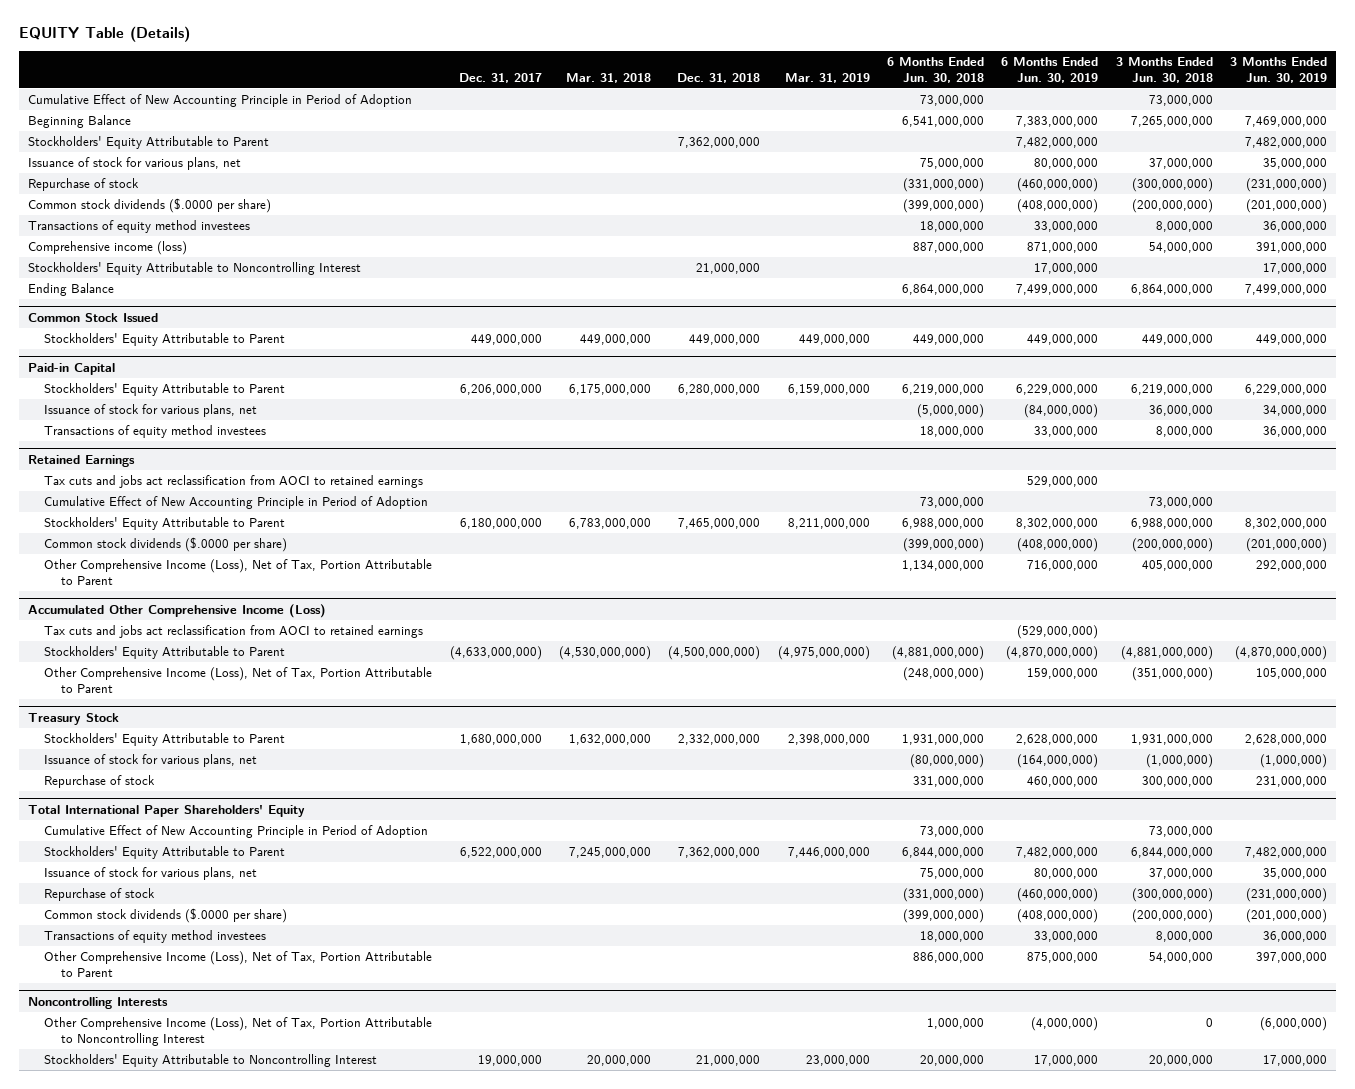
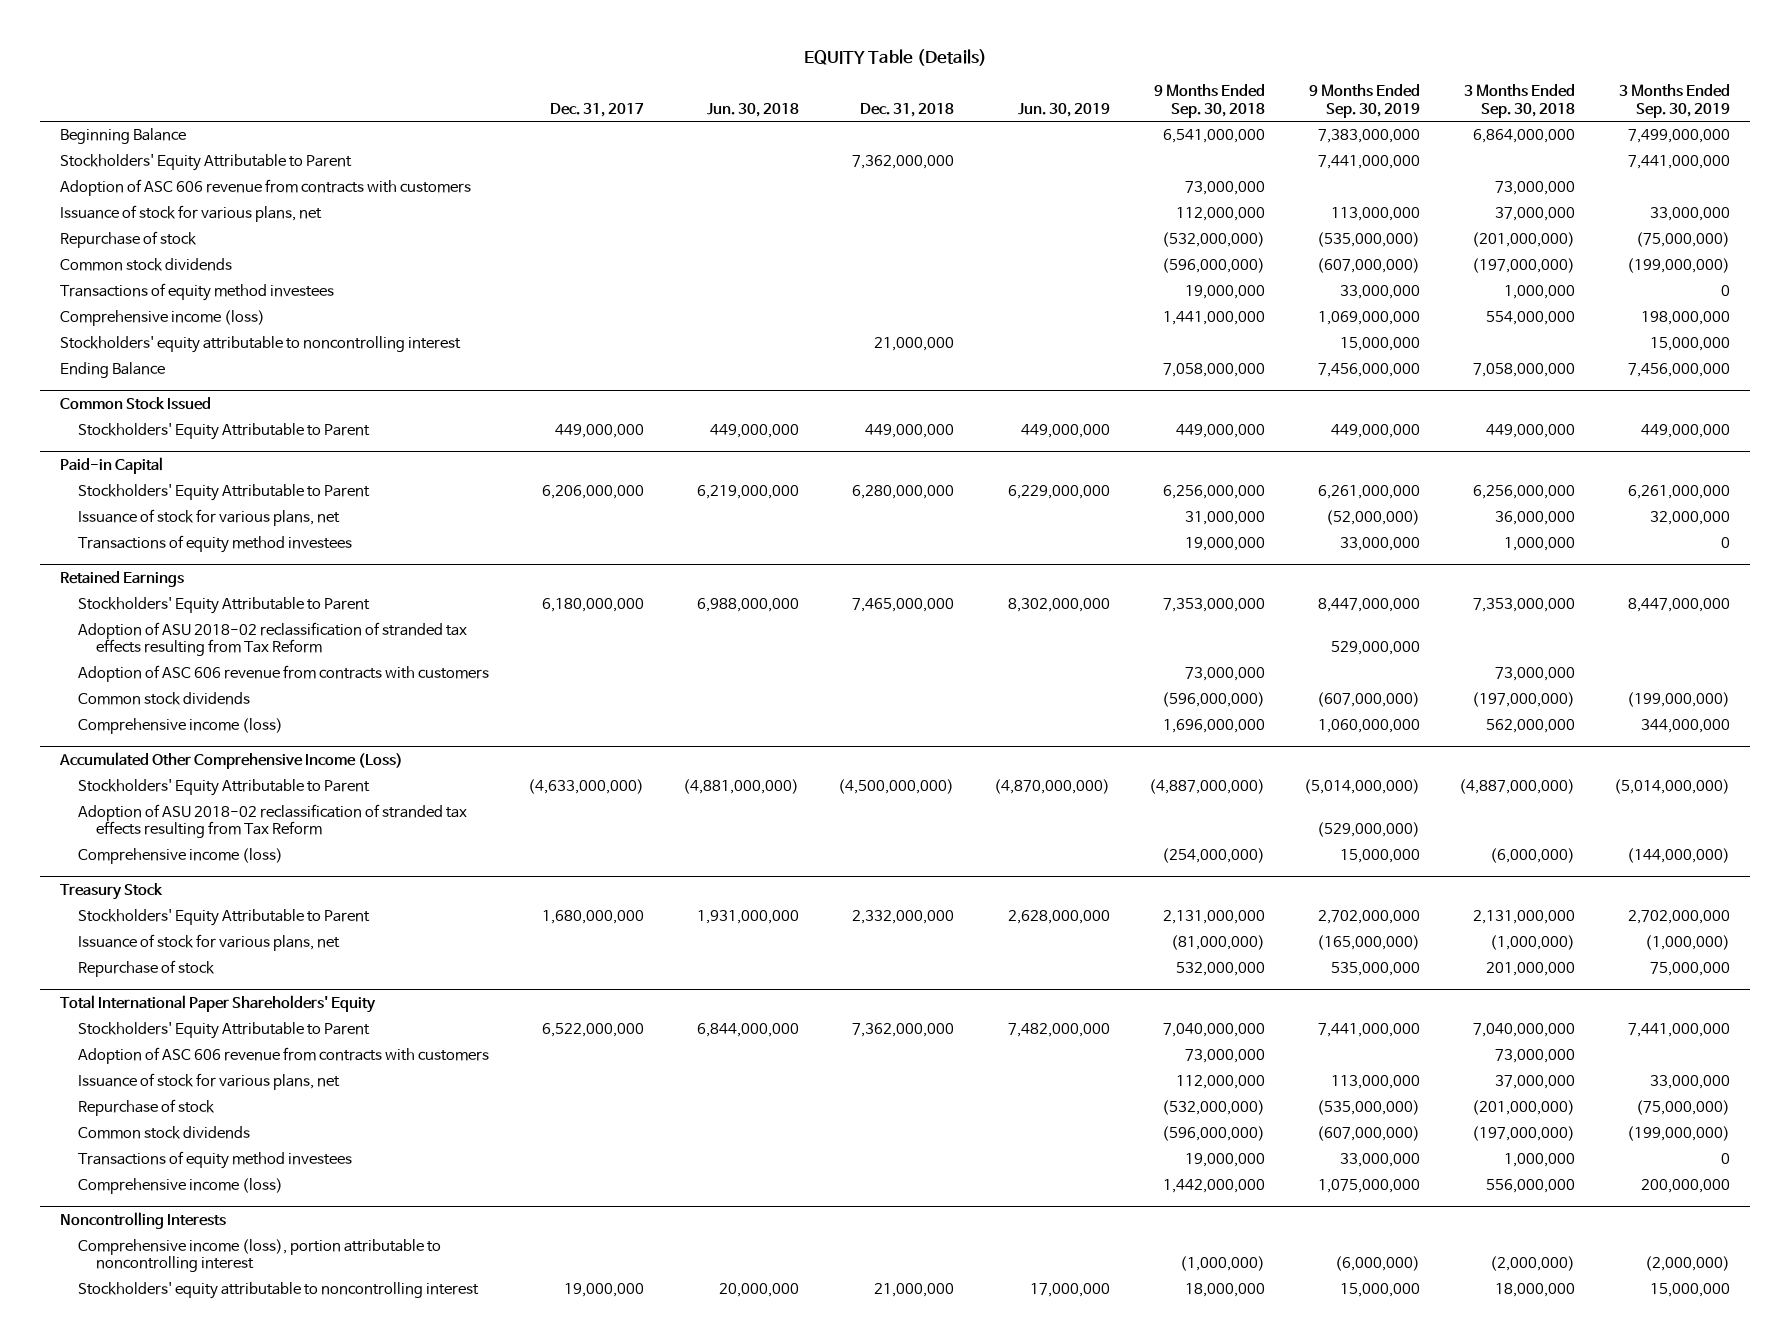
- | Dec. 31, 2017 | Mar. 31, 2018 | Dec. 31, 2018 | Mar. 31, 2019 | 6 Months Ended Jun. 30, 2018 | 6 Months Ended Jun. 30, 2019 | 3 Months Ended Jun. 30, 2018 | 3 Months Ended Jun. 30, 2019
+ | Dec. 31, 2017 | Jun. 30, 2018 | Dec. 31, 2018 | Jun. 30, 2019 | 9 Months Ended Sep. 30, 2018 | 9 Months Ended Sep. 30, 2019 | 3 Months Ended Sep. 30, 2018 | 3 Months Ended Sep. 30, 2019
- Cumulative Effect of New Accounting Principle in Period of Adoption | | | | | 73,000,000 | | 73,000,000 |
+ Adoption of ASC 606 revenue from contracts with customers | | | | | 73,000,000 | | 73,000,000 |
- Common stock dividends ($.0000 per share) | | | | | (399,000,000) | (408,000,000) | (200,000,000) | (201,000,000)
+ Common stock dividends | | | | | (596,000,000) | (607,000,000) | (197,000,000) | (199,000,000)
- Stockholders' Equity Attributable to Noncontrolling Interest | | | 21,000,000 | | | 17,000,000 | | 17,000,000
+ Stockholders' equity attributable to noncontrolling interest | | | 21,000,000 | | | 15,000,000 | | 15,000,000
@ Retained Earnings
- Tax cuts and jobs act reclassification from AOCI to retained earnings | | | | | | 529,000,000 | |
- Cumulative Effect of New Accounting Principle in Period of Adoption | | | | | 73,000,000 | | 73,000,000 |
- Common stock dividends ($.0000 per share) | | | | | (399,000,000) | (408,000,000) | (200,000,000) | (201,000,000)
- Other Comprehensive Income (Loss), Net of Tax, Portion Attributable to Parent | | | | | 1,134,000,000 | 716,000,000 | 405,000,000 | 292,000,000
+ Adoption of ASU 2018-02 reclassification of stranded tax effects resulting from Tax Reform | | | | | | 529,000,000 | |
+ Adoption of ASC 606 revenue from contracts with customers | | | | | 73,000,000 | | 73,000,000 |
+ Common stock dividends | | | | | (596,000,000) | (607,000,000) | (197,000,000) | (199,000,000)
+ Comprehensive income (loss) | | | | | 1,696,000,000 | 1,060,000,000 | 562,000,000 | 344,000,000
@ Accumulated Other Comprehensive Income (Loss)
- Tax cuts and jobs act reclassification from AOCI to retained earnings | | | | | | (529,000,000) | |
- Other Comprehensive Income (Loss), Net of Tax, Portion Attributable to Parent | | | | | (248,000,000) | 159,000,000 | (351,000,000) | 105,000,000
+ Adoption of ASU 2018-02 reclassification of stranded tax effects resulting from Tax Reform | | | | | | (529,000,000) | |
+ Comprehensive income (loss) | | | | | (254,000,000) | 15,000,000 | (6,000,000) | (144,000,000)
@ Total International Paper Shareholders' Equity
- Cumulative Effect of New Accounting Principle in Period of Adoption | | | | | 73,000,000 | | 73,000,000 |
+ Adoption of ASC 606 revenue from contracts with customers | | | | | 73,000,000 | | 73,000,000 |
- Common stock dividends ($.0000 per share) | | | | | (399,000,000) | (408,000,000) | (200,000,000) | (201,000,000)
+ Common stock dividends | | | | | (596,000,000) | (607,000,000) | (197,000,000) | (199,000,000)
- Other Comprehensive Income (Loss), Net of Tax, Portion Attributable to Parent | | | | | 886,000,000 | 875,000,000 | 54,000,000 | 397,000,000
+ Comprehensive income (loss) | | | | | 1,442,000,000 | 1,075,000,000 | 556,000,000 | 200,000,000
@ Noncontrolling Interests
- Other Comprehensive Income (Loss), Net of Tax, Portion Attributable to Noncontrolling Interest | | | | | 1,000,000 | (4,000,000) | 0 | (6,000,000)
- Stockholders' Equity Attributable to Noncontrolling Interest | 19,000,000 | 20,000,000 | 21,000,000 | 23,000,000 | 20,000,000 | 17,000,000 | 20,000,000 | 17,000,000
+ Comprehensive income (loss), portion attributable to noncontrolling interest | | | | | (1,000,000) | (6,000,000) | (2,000,000) | (2,000,000)
+ Stockholders' equity attributable to noncontrolling interest | 19,000,000 | 20,000,000 | 21,000,000 | 17,000,000 | 18,000,000 | 15,000,000 | 18,000,000 | 15,000,000

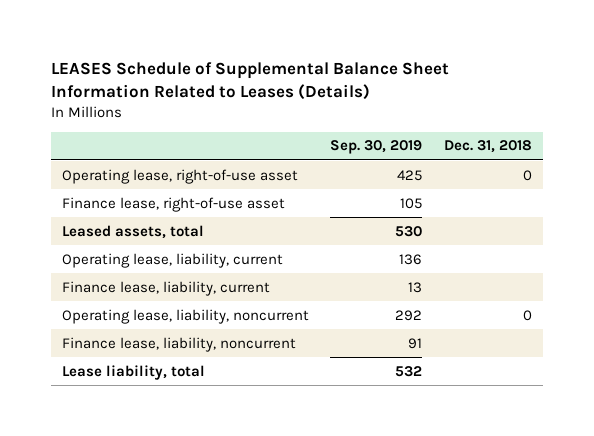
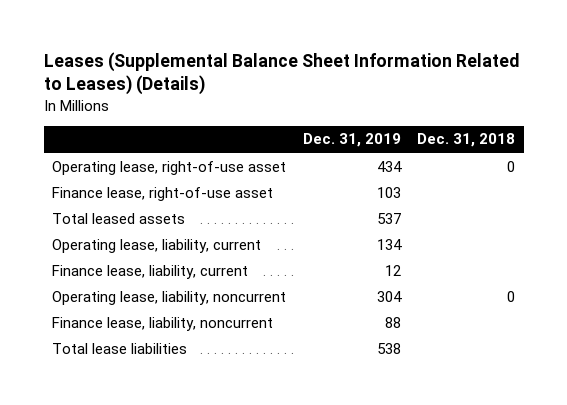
- LEASES Schedule of Supplemental Balance Sheet Information Related to Leases (Details)
+ Leases (Supplemental Balance Sheet Information Related to Leases) (Details)
- | Sep. 30, 2019 | Dec. 31, 2018
+ | Dec. 31, 2019 | Dec. 31, 2018
- Leased assets, total | 530 |
+ Total leased assets | 537 |
- Lease liability, total | 532 |
+ Total lease liabilities | 538 |

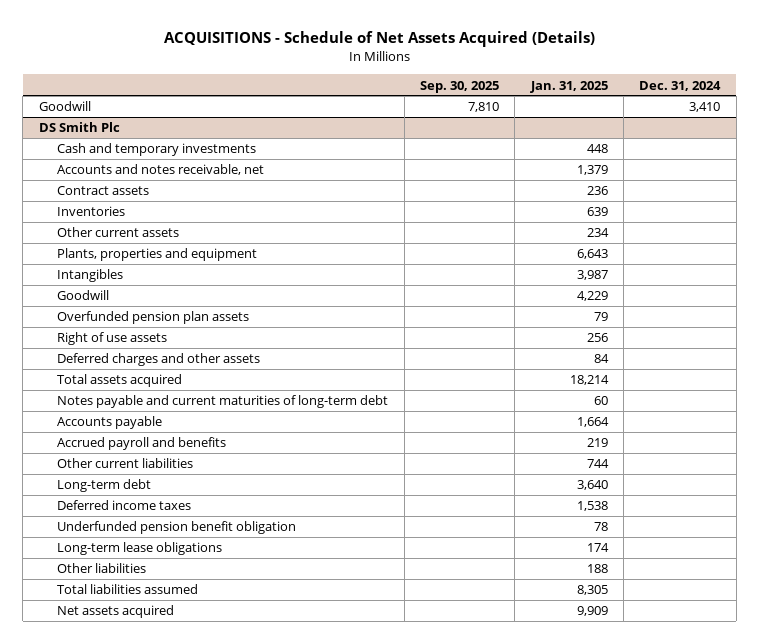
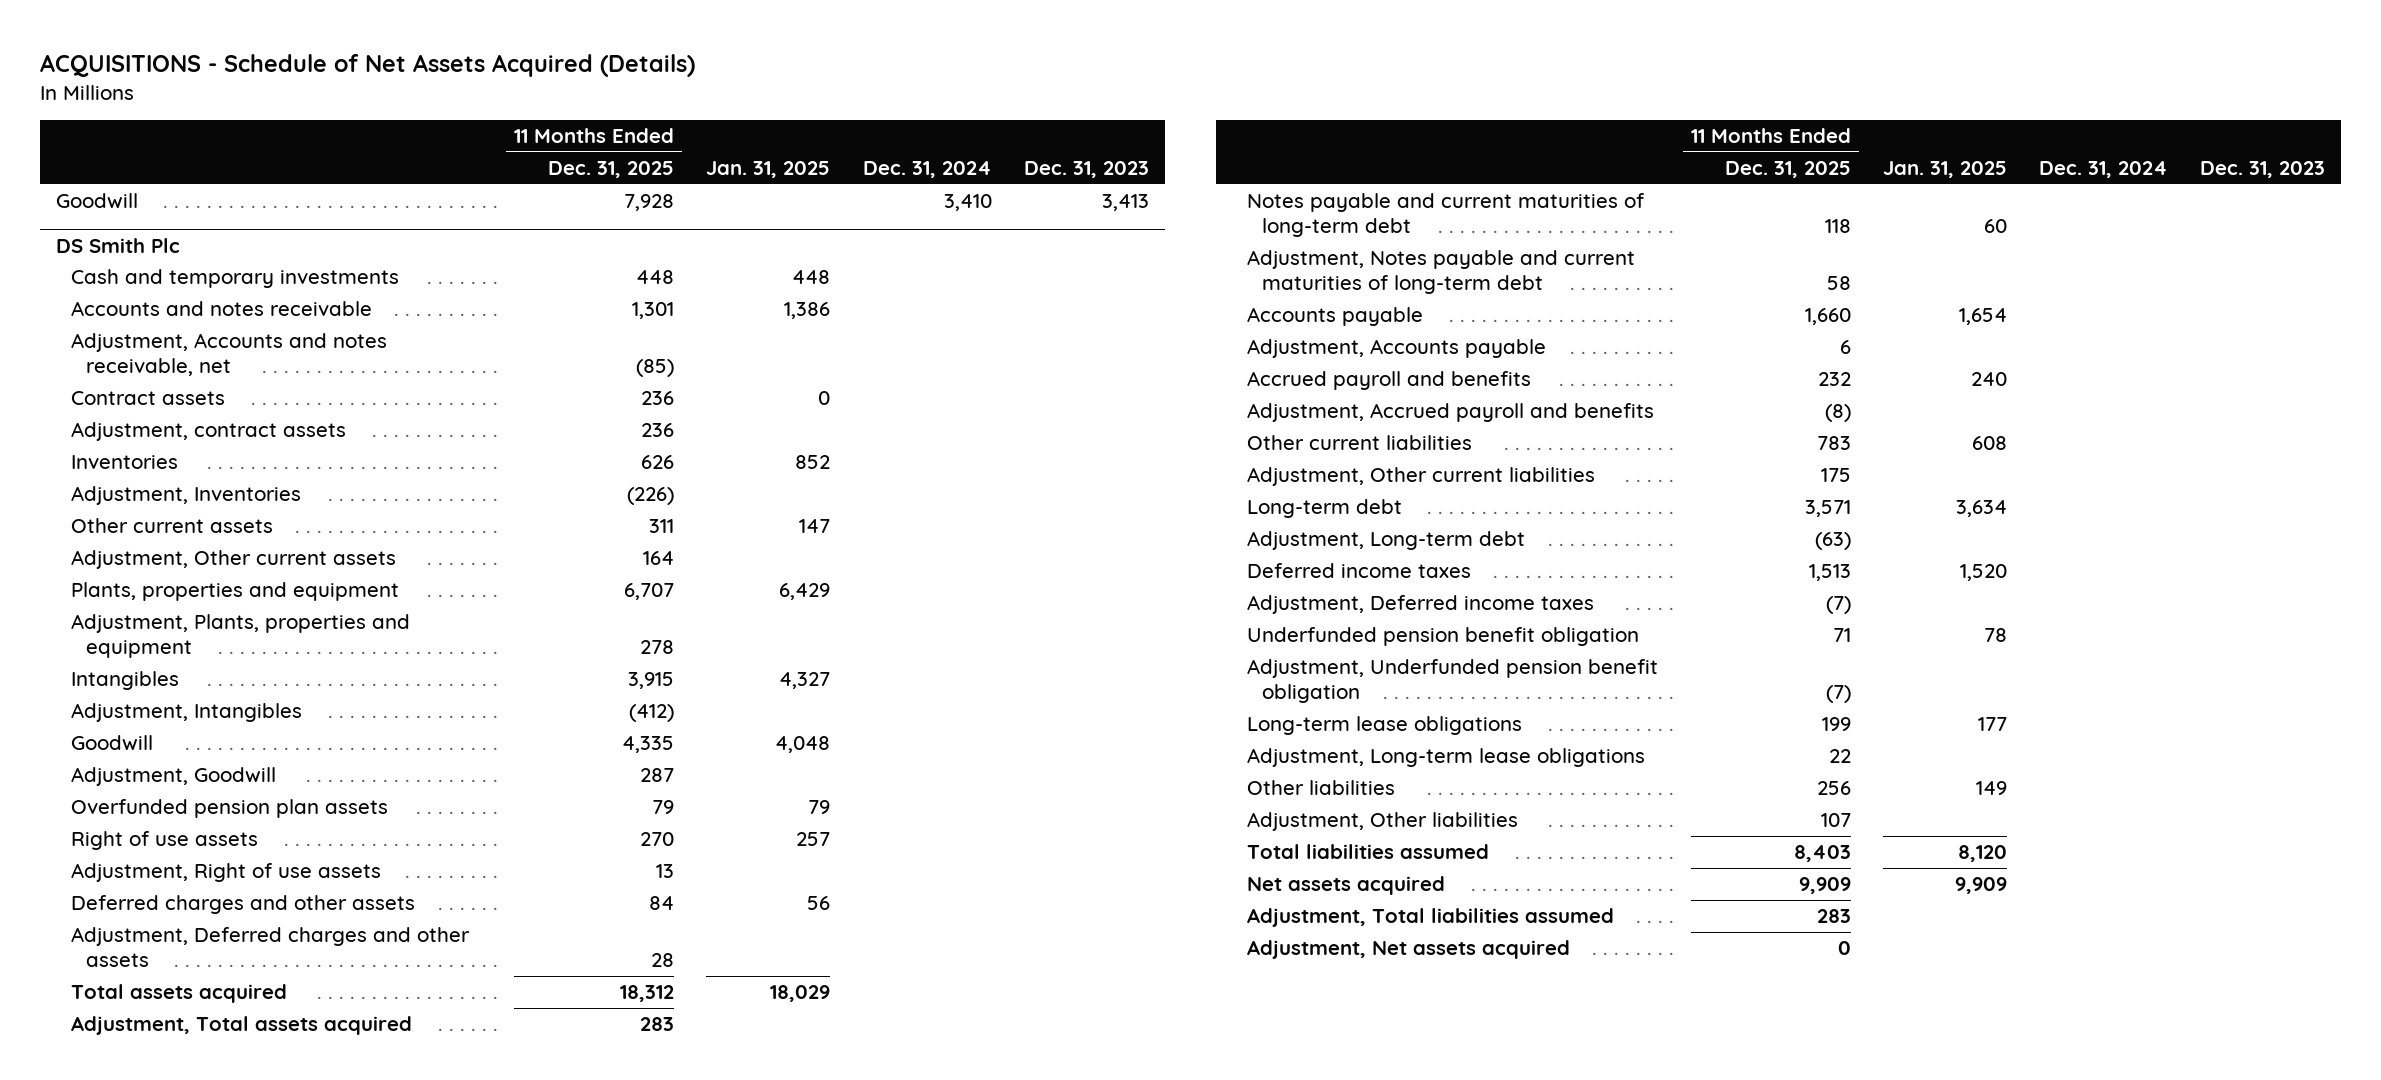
- | Sep. 30, 2025 | Jan. 31, 2025 | Dec. 31, 2024
+ | 11 Months Ended Dec. 31, 2025 | Jan. 31, 2025 | Dec. 31, 2024 | Dec. 31, 2023
@ DS Smith Plc
- Accounts and notes receivable, net | | 1,379 |
- Contract assets | | 236 |
- Inventories | | 639 |
- Other current assets | | 234 |
- Plants, properties and equipment | | 6,643 |
- Intangibles | | 3,987 |
- Goodwill | | 4,229 |
+ Accounts and notes receivable | 1,301 | 1,386 | |
+ Adjustment, Accounts and notes receivable, net | (85) | | |
+ Contract assets | 236 | 0 | |
+ Adjustment, contract assets | 236 | | |
+ Inventories | 626 | 852 | |
+ Adjustment, Inventories | (226) | | |
+ Other current assets | 311 | 147 | |
+ Adjustment, Other current assets | 164 | | |
+ Plants, properties and equipment | 6,707 | 6,429 | |
+ Adjustment, Plants, properties and equipment | 278 | | |
+ Intangibles | 3,915 | 4,327 | |
+ Adjustment, Intangibles | (412) | | |
+ Goodwill | 4,335 | 4,048 | |
+ Adjustment, Goodwill | 287 | | |
- Right of use assets | | 256 |
- Deferred charges and other assets | | 84 |
- Total assets acquired | | 18,214 |
+ Right of use assets | 270 | 257 | |
+ Adjustment, Right of use assets | 13 | | |
+ Deferred charges and other assets | 84 | 56 | |
+ Adjustment, Deferred charges and other assets | 28 | | |
+ Total assets acquired | 18,312 | 18,029 | |
+ Adjustment, Total assets acquired | 283 | | |
- Accounts payable | | 1,664 |
- Accrued payroll and benefits | | 219 |
- Other current liabilities | | 744 |
- Long-term debt | | 3,640 |
- Deferred income taxes | | 1,538 |
+ Adjustment, Notes payable and current maturities of long-term debt | 58 | | |
+ Accounts payable | 1,660 | 1,654 | |
+ Adjustment, Accounts payable | 6 | | |
+ Accrued payroll and benefits | 232 | 240 | |
+ Adjustment, Accrued payroll and benefits | (8) | | |
+ Other current liabilities | 783 | 608 | |
+ Adjustment, Other current liabilities | 175 | | |
+ Long-term debt | 3,571 | 3,634 | |
+ Adjustment, Long-term debt | (63) | | |
+ Deferred income taxes | 1,513 | 1,520 | |
+ Adjustment, Deferred income taxes | (7) | | |
- Long-term lease obligations | | 174 |
- Other liabilities | | 188 |
- Total liabilities assumed | | 8,305 |
+ Adjustment, Underfunded pension benefit obligation | (7) | | |
+ Long-term lease obligations | 199 | 177 | |
+ Adjustment, Long-term lease obligations | 22 | | |
+ Other liabilities | 256 | 149 | |
+ Adjustment, Other liabilities | 107 | | |
+ Total liabilities assumed | 8,403 | 8,120 | |
+ Adjustment, Total liabilities assumed | 283 | | |
+ Adjustment, Net assets acquired | 0 | | |

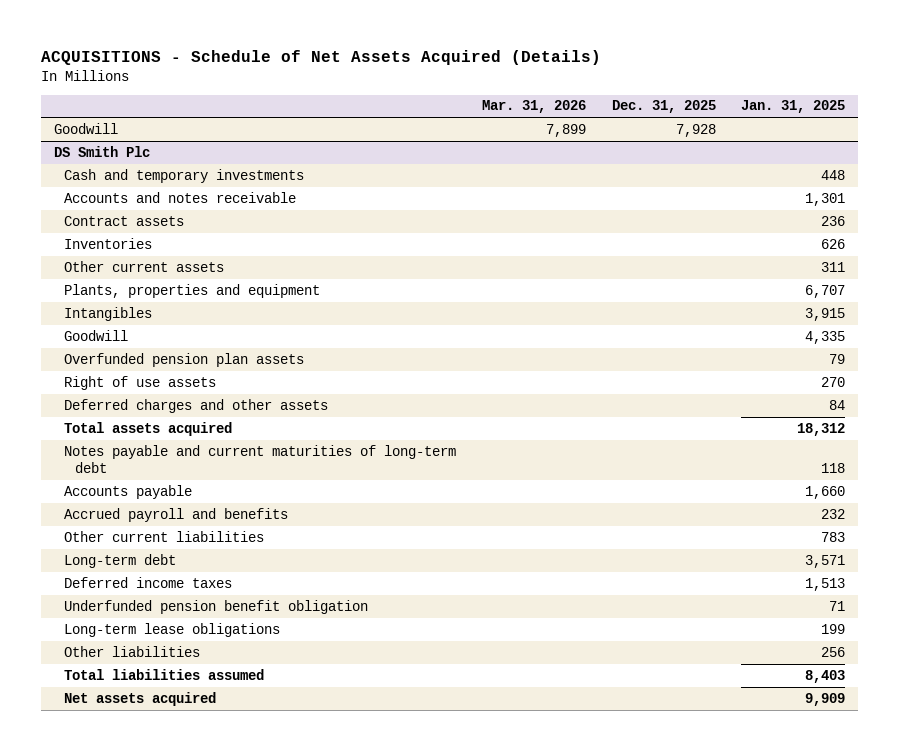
- | 11 Months Ended Dec. 31, 2025 | Jan. 31, 2025 | Dec. 31, 2024 | Dec. 31, 2023
+ | Mar. 31, 2026 | Dec. 31, 2025 | Jan. 31, 2025
@ DS Smith Plc
- Accounts and notes receivable | 1,301 | 1,386 | |
- Adjustment, Accounts and notes receivable, net | (85) | | |
- Contract assets | 236 | 0 | |
- Adjustment, contract assets | 236 | | |
- Inventories | 626 | 852 | |
- Adjustment, Inventories | (226) | | |
- Other current assets | 311 | 147 | |
- Adjustment, Other current assets | 164 | | |
- Plants, properties and equipment | 6,707 | 6,429 | |
- Adjustment, Plants, properties and equipment | 278 | | |
- Intangibles | 3,915 | 4,327 | |
- Adjustment, Intangibles | (412) | | |
- Goodwill | 4,335 | 4,048 | |
- Adjustment, Goodwill | 287 | | |
+ Accounts and notes receivable | | | 1,301
+ Contract assets | | | 236
+ Inventories | | | 626
+ Other current assets | | | 311
+ Plants, properties and equipment | | | 6,707
+ Intangibles | | | 3,915
+ Goodwill | | | 4,335
- Right of use assets | 270 | 257 | |
- Adjustment, Right of use assets | 13 | | |
- Deferred charges and other assets | 84 | 56 | |
- Adjustment, Deferred charges and other assets | 28 | | |
- Total assets acquired | 18,312 | 18,029 | |
- Adjustment, Total assets acquired | 283 | | |
- Notes payable and current maturities of long-term debt | 118 | 60 | |
- Adjustment, Notes payable and current maturities of long-term debt | 58 | | |
- Accounts payable | 1,660 | 1,654 | |
- Adjustment, Accounts payable | 6 | | |
- Accrued payroll and benefits | 232 | 240 | |
- Adjustment, Accrued payroll and benefits | (8) | | |
- Other current liabilities | 783 | 608 | |
- Adjustment, Other current liabilities | 175 | | |
- Long-term debt | 3,571 | 3,634 | |
- Adjustment, Long-term debt | (63) | | |
- Deferred income taxes | 1,513 | 1,520 | |
- Adjustment, Deferred income taxes | (7) | | |
- Underfunded pension benefit obligation | 71 | 78 | |
- Adjustment, Underfunded pension benefit obligation | (7) | | |
- Long-term lease obligations | 199 | 177 | |
- Adjustment, Long-term lease obligations | 22 | | |
- Other liabilities | 256 | 149 | |
- Adjustment, Other liabilities | 107 | | |
- Total liabilities assumed | 8,403 | 8,120 | |
+ Right of use assets | | | 270
+ Deferred charges and other assets | | | 84
+ Total assets acquired | | | 18,312
+ Notes payable and current maturities of long-term debt | | | 118
+ Accounts payable | | | 1,660
+ Accrued payroll and benefits | | | 232
+ Other current liabilities | | | 783
+ Long-term debt | | | 3,571
+ Deferred income taxes | | | 1,513
+ Underfunded pension benefit obligation | | | 71
+ Long-term lease obligations | | | 199
+ Other liabilities | | | 256
+ Total liabilities assumed | | | 8,403
- Adjustment, Total liabilities assumed | 283 | | |
- Adjustment, Net assets acquired | 0 | | |

